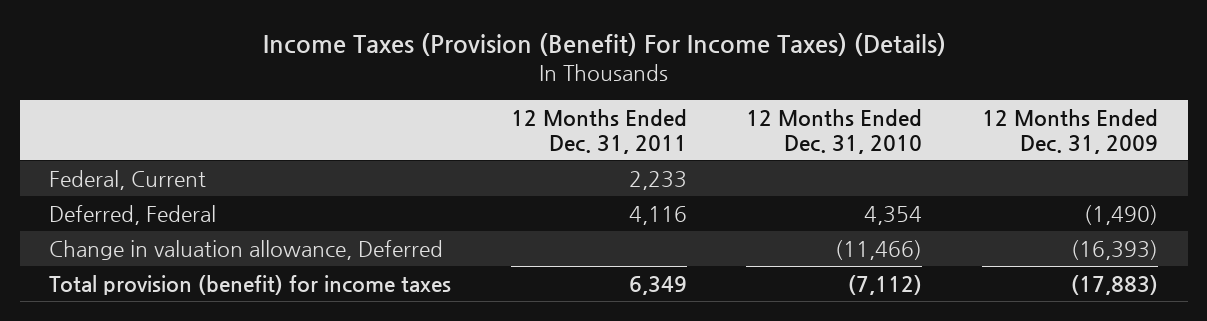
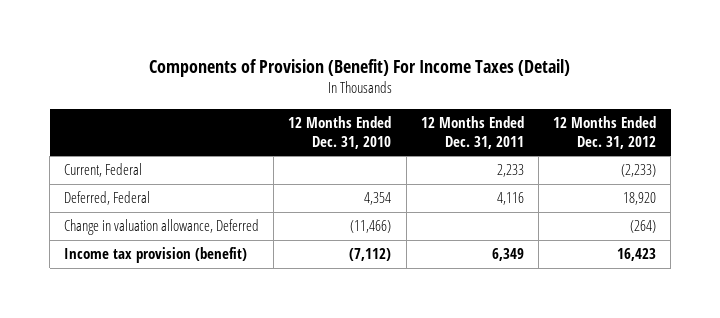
- Income Taxes (Provision (Benefit) For Income Taxes) (Details)
+ Components of Provision (Benefit) For Income Taxes (Detail)
- | 12 Months Ended Dec. 31, 2011 | 12 Months Ended Dec. 31, 2010 | 12 Months Ended Dec. 31, 2009
+ | 12 Months Ended Dec. 31, 2010 | 12 Months Ended Dec. 31, 2011 | 12 Months Ended Dec. 31, 2012
- Federal, Current | 2,233 | |
+ Current, Federal | | 2,233 | (2,233)
- Total provision (benefit) for income taxes | 6,349 | (7,112) | (17,883)
+ Income tax provision (benefit) | (7,112) | 6,349 | 16,423

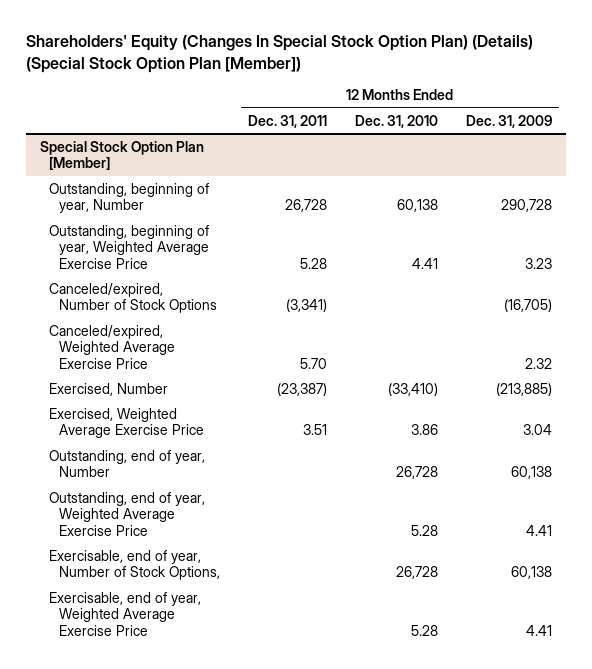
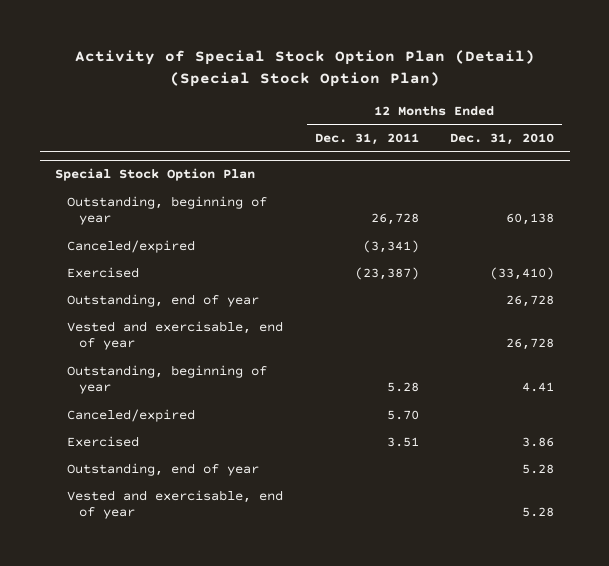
- Shareholders' Equity (Changes In Special Stock Option Plan) (Details) (Special Stock Option Plan [Member])
+ Activity of Special Stock Option Plan (Detail) (Special Stock Option Plan)
- | 12 Months Ended Dec. 31, 2011 | 12 Months Ended Dec. 31, 2010 | 12 Months Ended Dec. 31, 2009
+ | 12 Months Ended Dec. 31, 2011 | 12 Months Ended Dec. 31, 2010
- Special Stock Option Plan [Member]
- Outstanding, beginning of year, Number | 26,728 | 60,138 | 290,728
- Outstanding, beginning of year, Weighted Average Exercise Price | 5.28 | 4.41 | 3.23
- Canceled/expired, Number of Stock Options | (3,341) | | (16,705)
- Canceled/expired, Weighted Average Exercise Price | 5.70 | | 2.32
- Exercised, Number | (23,387) | (33,410) | (213,885)
- Exercised, Weighted Average Exercise Price | 3.51 | 3.86 | 3.04
- Outstanding, end of year, Number | | 26,728 | 60,138
- Outstanding, end of year, Weighted Average Exercise Price | | 5.28 | 4.41
- Exercisable, end of year, Number of Stock Options, | | 26,728 | 60,138
- Exercisable, end of year, Weighted Average Exercise Price | | 5.28 | 4.41
+ Special Stock Option Plan
+ Outstanding, beginning of year | 26,728 | 60,138
+ Canceled/expired | (3,341) |
+ Exercised | (23,387) | (33,410)
+ Outstanding, end of year | | 26,728
+ Vested and exercisable, end of year | | 26,728
+ Outstanding, beginning of year | 5.28 | 4.41
+ Canceled/expired | 5.70 |
+ Exercised | 3.51 | 3.86
+ Outstanding, end of year | | 5.28
+ Vested and exercisable, end of year | | 5.28

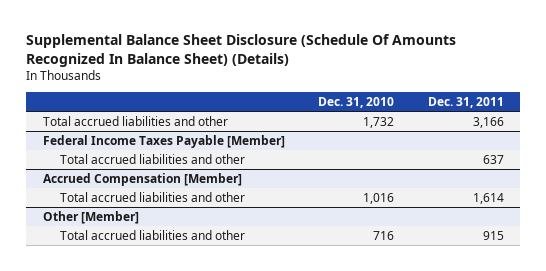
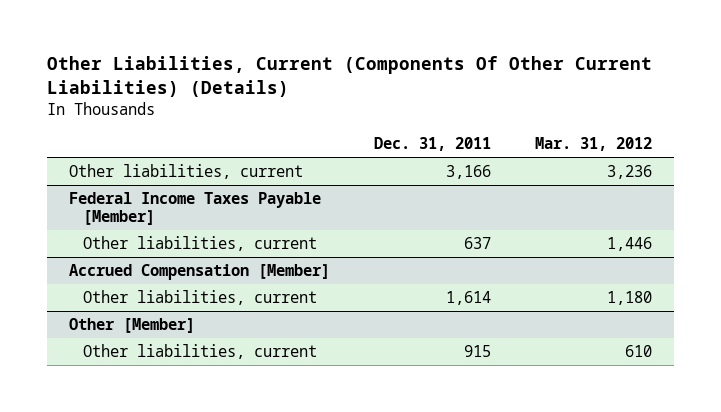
- Supplemental Balance Sheet Disclosure (Schedule Of Amounts Recognized In Balance Sheet) (Details)
+ Other Liabilities, Current (Components Of Other Current Liabilities) (Details)
- | Dec. 31, 2010 | Dec. 31, 2011
+ | Dec. 31, 2011 | Mar. 31, 2012
- Total accrued liabilities and other | 1,732 | 3,166
+ Other liabilities, current | 3,166 | 3,236
@ Federal Income Taxes Payable [Member]
- Total accrued liabilities and other | | 637
+ Other liabilities, current | 637 | 1,446
@ Accrued Compensation [Member]
- Total accrued liabilities and other | 1,016 | 1,614
+ Other liabilities, current | 1,614 | 1,180
@ Other [Member]
- Total accrued liabilities and other | 716 | 915
+ Other liabilities, current | 915 | 610

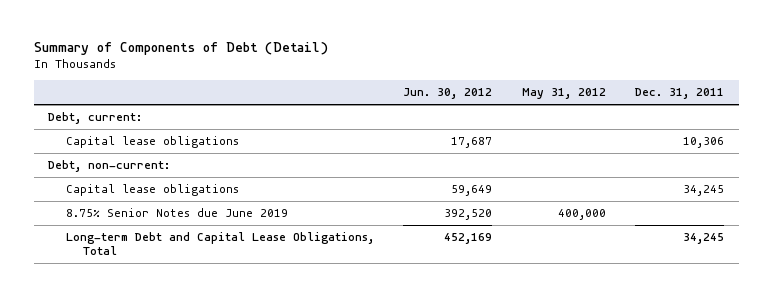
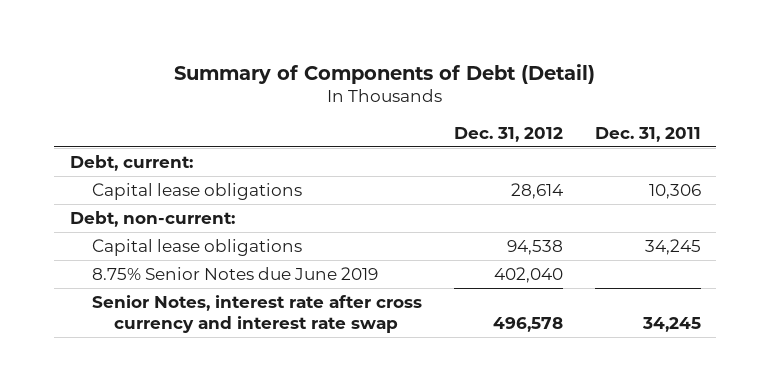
- | Jun. 30, 2012 | May 31, 2012 | Dec. 31, 2011
+ | Dec. 31, 2012 | Dec. 31, 2011
- Long-term Debt and Capital Lease Obligations, Total | 452,169 | | 34,245
+ Senior Notes, interest rate after cross currency and interest rate swap | 496,578 | 34,245

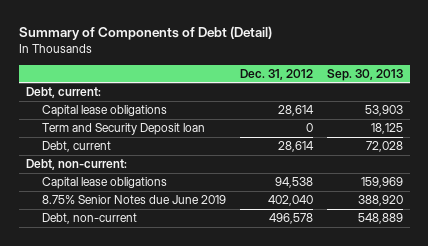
- | Dec. 31, 2012 | Dec. 31, 2011
+ | Dec. 31, 2012 | Sep. 30, 2013
+ Term and Security Deposit loan | 0 | 18,125
+ Debt, current | 28,614 | 72,028
- Senior Notes, interest rate after cross currency and interest rate swap | 496,578 | 34,245
+ Debt, non-current | 496,578 | 548,889

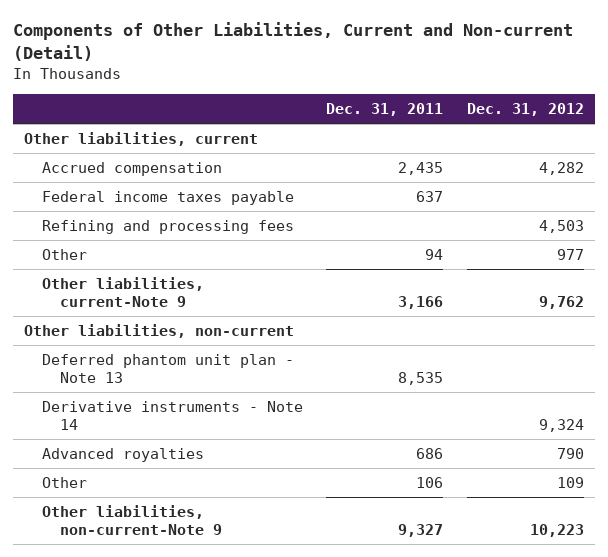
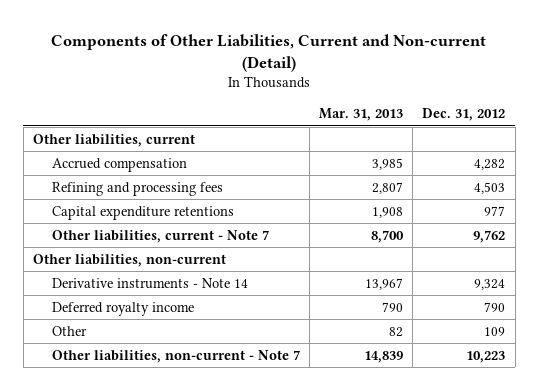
- | Dec. 31, 2011 | Dec. 31, 2012
+ | Mar. 31, 2013 | Dec. 31, 2012
- Federal income taxes payable | 637 |
- Other | 94 | 977
- Other liabilities, current-Note 9 | 3,166 | 9,762
+ Capital expenditure retentions | 1,908 | 977
+ Other liabilities, current - Note 7 | 8,700 | 9,762
- Deferred phantom unit plan - Note 13 | 8,535 |
- Advanced royalties | 686 | 790
+ Deferred royalty income | 790 | 790
- Other liabilities, non-current-Note 9 | 9,327 | 10,223
+ Other liabilities, non-current - Note 7 | 14,839 | 10,223

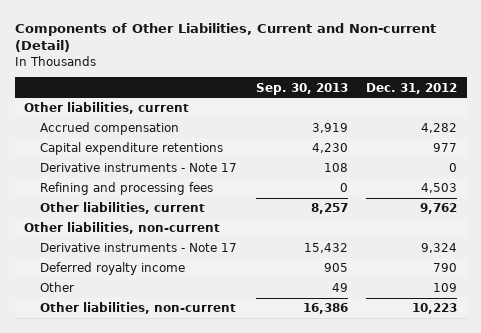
- | Mar. 31, 2013 | Dec. 31, 2012
+ | Sep. 30, 2013 | Dec. 31, 2012
- Other liabilities, current - Note 7 | 8,700 | 9,762
+ Derivative instruments - Note 17 | 108 | 0
moved down: Refining and processing fees | 0 | 4,503
+ Other liabilities, current | 8,257 | 9,762
- Derivative instruments - Note 14 | 13,967 | 9,324
+ Derivative instruments - Note 17 | 15,432 | 9,324
- Other liabilities, non-current - Note 7 | 14,839 | 10,223
+ Other liabilities, non-current | 16,386 | 10,223

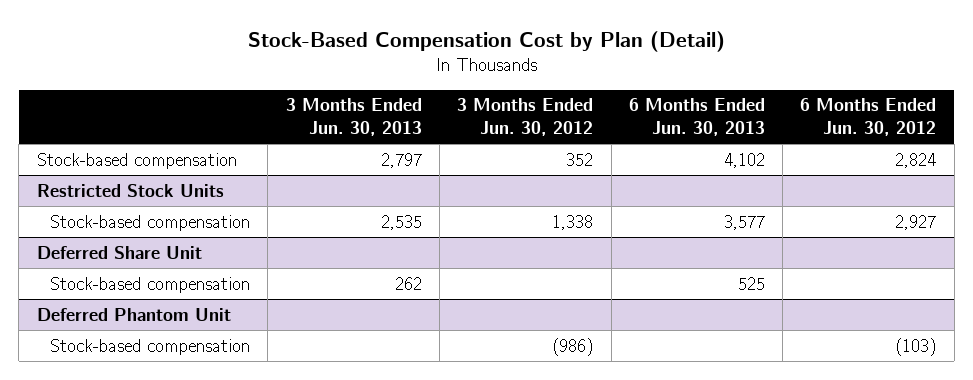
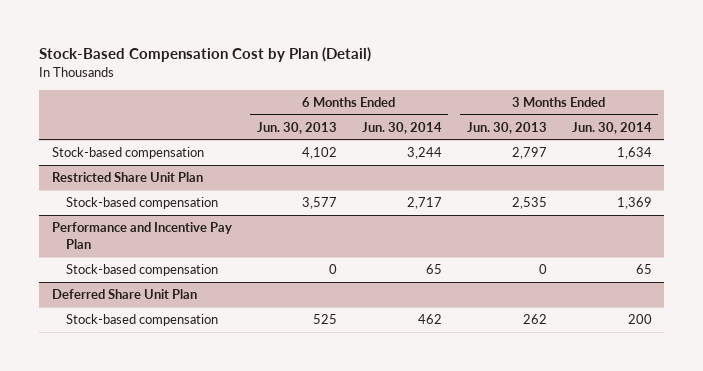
- | 3 Months Ended Jun. 30, 2013 | 3 Months Ended Jun. 30, 2012 | 6 Months Ended Jun. 30, 2013 | 6 Months Ended Jun. 30, 2012
+ | 6 Months Ended Jun. 30, 2013 | 6 Months Ended Jun. 30, 2014 | 3 Months Ended Jun. 30, 2013 | 3 Months Ended Jun. 30, 2014
- Restricted Stock Units
+ Restricted Share Unit Plan
- Deferred Share Unit
+ Performance and Incentive Pay Plan
+ Stock-based compensation | 0 | 65 | 0 | 65
+ Deferred Share Unit Plan
- Deferred Phantom Unit
- Stock-based compensation | | (986) | | (103)

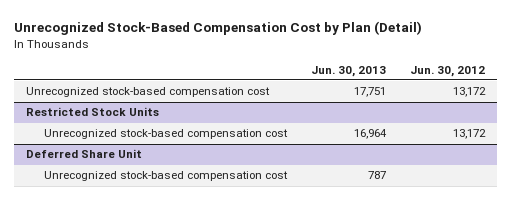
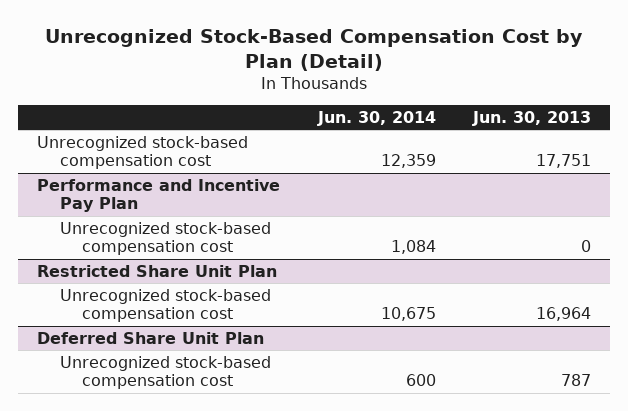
- | Jun. 30, 2013 | Jun. 30, 2012
+ | Jun. 30, 2014 | Jun. 30, 2013
- Restricted Stock Units
+ Performance and Incentive Pay Plan
+ Unrecognized stock-based compensation cost | 1,084 | 0
+ Restricted Share Unit Plan
- Deferred Share Unit
+ Deferred Share Unit Plan

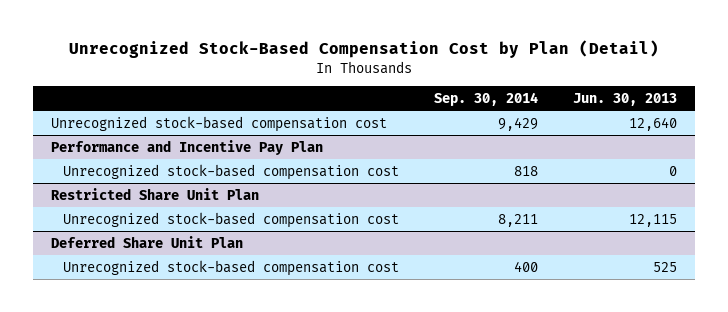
- | Jun. 30, 2014 | Jun. 30, 2013
+ | Sep. 30, 2014 | Jun. 30, 2013
- Unrecognized stock-based compensation cost | 12,359 | 17,751
+ Unrecognized stock-based compensation cost | 9,429 | 12,640
@ Restricted Share Unit Plan
- Unrecognized stock-based compensation cost | 10,675 | 16,964
+ Unrecognized stock-based compensation cost | 8,211 | 12,115
@ Deferred Share Unit Plan
- Unrecognized stock-based compensation cost | 600 | 787
+ Unrecognized stock-based compensation cost | 400 | 525

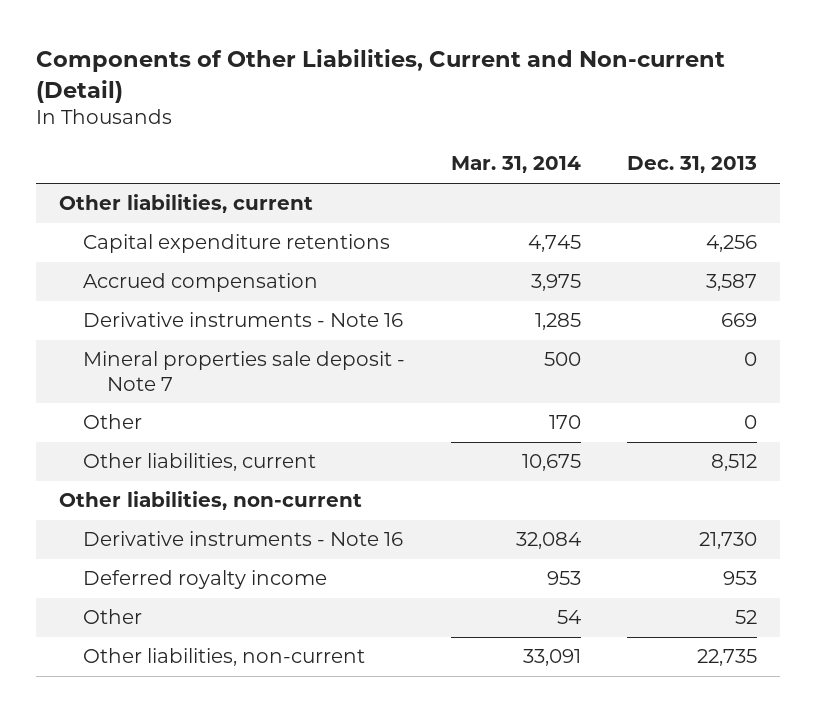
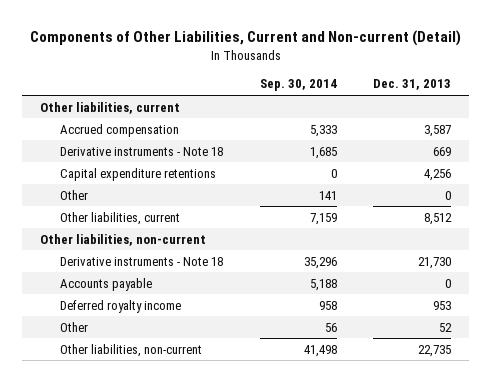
- | Mar. 31, 2014 | Dec. 31, 2013
+ | Sep. 30, 2014 | Dec. 31, 2013
- Derivative instruments - Note 16 | 1,285 | 669
- Mineral properties sale deposit - Note 7 | 500 | 0
+ Derivative instruments - Note 18 | 1,685 | 669
moved down: Capital expenditure retentions | 0 | 4,256
- Derivative instruments - Note 16 | 32,084 | 21,730
+ Derivative instruments - Note 18 | 35,296 | 21,730
+ Accounts payable | 5,188 | 0

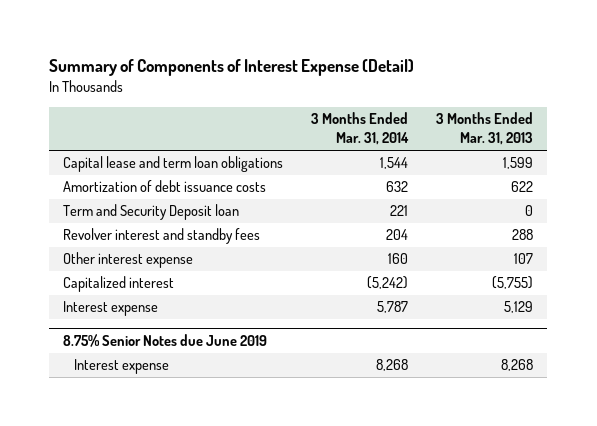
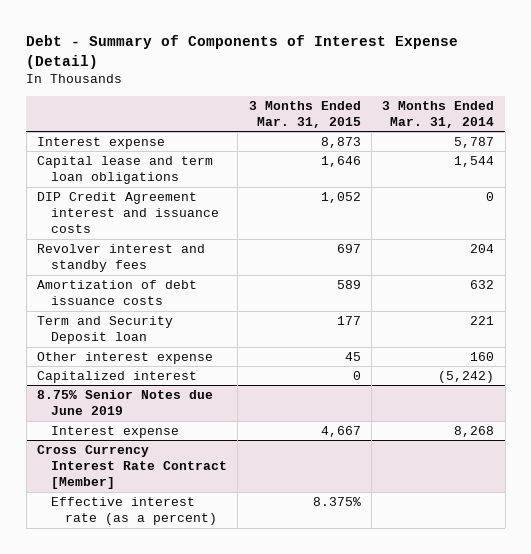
- Summary of Components of Interest Expense (Detail)
+ Debt - Summary of Components of Interest Expense (Detail)
- | 3 Months Ended Mar. 31, 2014 | 3 Months Ended Mar. 31, 2013
+ | 3 Months Ended Mar. 31, 2015 | 3 Months Ended Mar. 31, 2014
moved up: Interest expense | 8,873 | 5,787
+ DIP Credit Agreement interest and issuance costs | 1,052 | 0
moved up: Revolver interest and standby fees | 697 | 204
+ Cross Currency Interest Rate Contract [Member]
+ Effective interest rate (as a percent) | 8.375% |

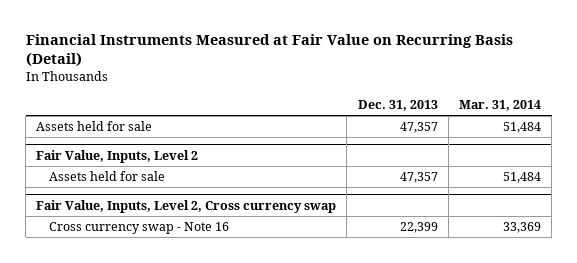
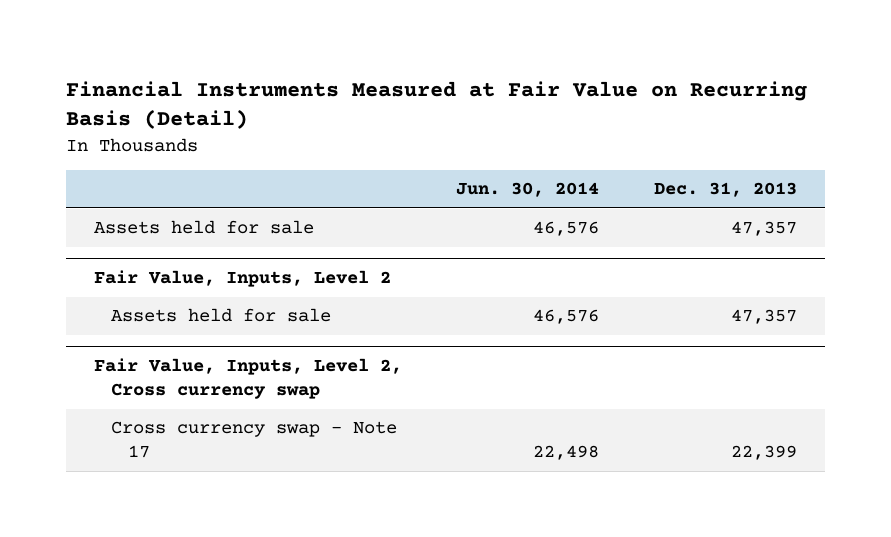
- | Dec. 31, 2013 | Mar. 31, 2014
+ | Jun. 30, 2014 | Dec. 31, 2013
@ Fair Value, Inputs, Level 2, Cross currency swap
- Cross currency swap - Note 16 | 22,399 | 33,369
+ Cross currency swap - Note 17 | 22,498 | 22,399

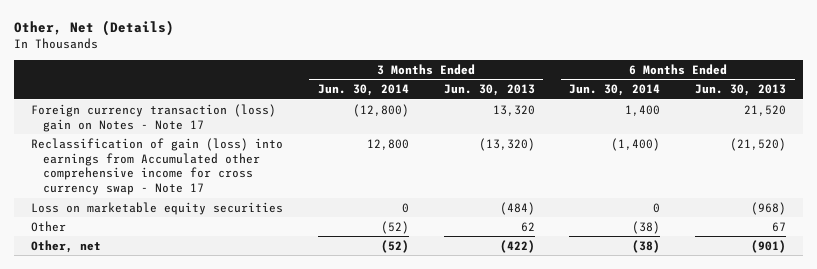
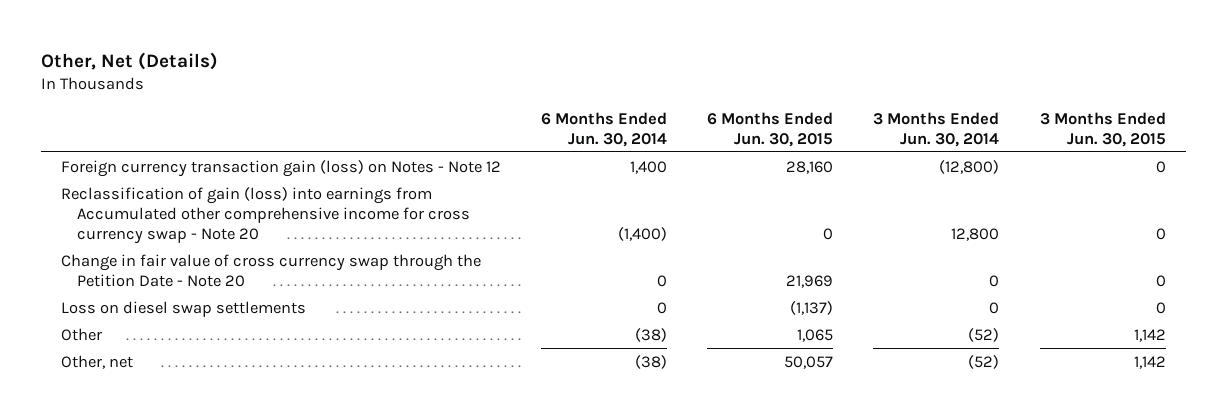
- | 3 Months Ended Jun. 30, 2014 | 3 Months Ended Jun. 30, 2013 | 6 Months Ended Jun. 30, 2014 | 6 Months Ended Jun. 30, 2013
+ | 6 Months Ended Jun. 30, 2014 | 6 Months Ended Jun. 30, 2015 | 3 Months Ended Jun. 30, 2014 | 3 Months Ended Jun. 30, 2015
- Foreign currency transaction (loss) gain on Notes - Note 17 | (12,800) | 13,320 | 1,400 | 21,520
- Reclassification of gain (loss) into earnings from Accumulated other comprehensive income for cross currency swap - Note 17 | 12,800 | (13,320) | (1,400) | (21,520)
- Loss on marketable equity securities | 0 | (484) | 0 | (968)
+ Foreign currency transaction gain (loss) on Notes - Note 12 | 1,400 | 28,160 | (12,800) | 0
+ Reclassification of gain (loss) into earnings from Accumulated other comprehensive income for cross currency swap - Note 20 | (1,400) | 0 | 12,800 | 0
+ Change in fair value of cross currency swap through the Petition Date - Note 20 | 0 | 21,969 | 0 | 0
+ Loss on diesel swap settlements | 0 | (1,137) | 0 | 0

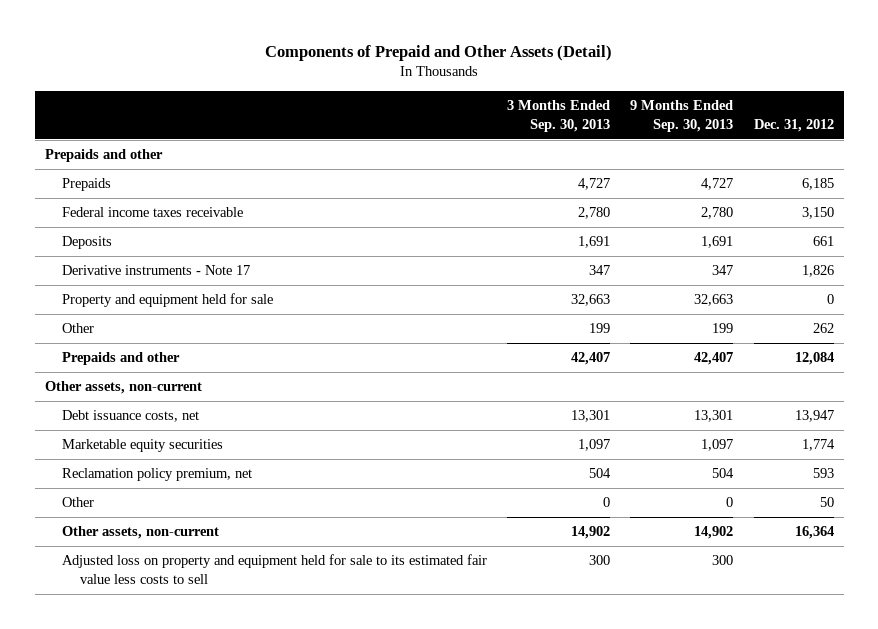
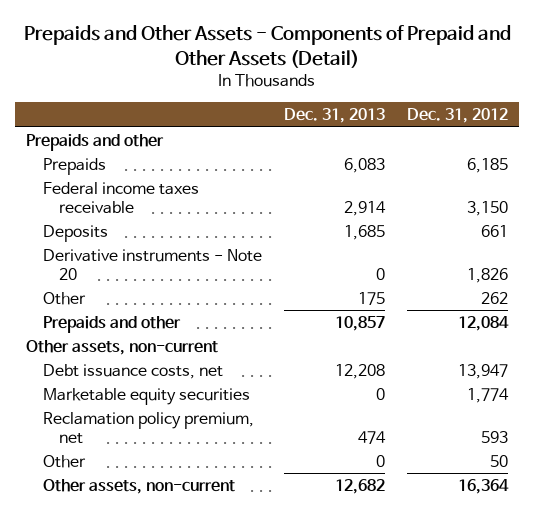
- Components of Prepaid and Other Assets (Detail)
+ Prepaids and Other Assets - Components of Prepaid and Other Assets (Detail)
- | 3 Months Ended Sep. 30, 2013 | 9 Months Ended Sep. 30, 2013 | Dec. 31, 2012
+ | Dec. 31, 2013 | Dec. 31, 2012
- Derivative instruments - Note 17 | 347 | 347 | 1,826
- Property and equipment held for sale | 32,663 | 32,663 | 0
+ Derivative instruments - Note 20 | 0 | 1,826
- Adjusted loss on property and equipment held for sale to its estimated fair value less costs to sell | 300 | 300 |

